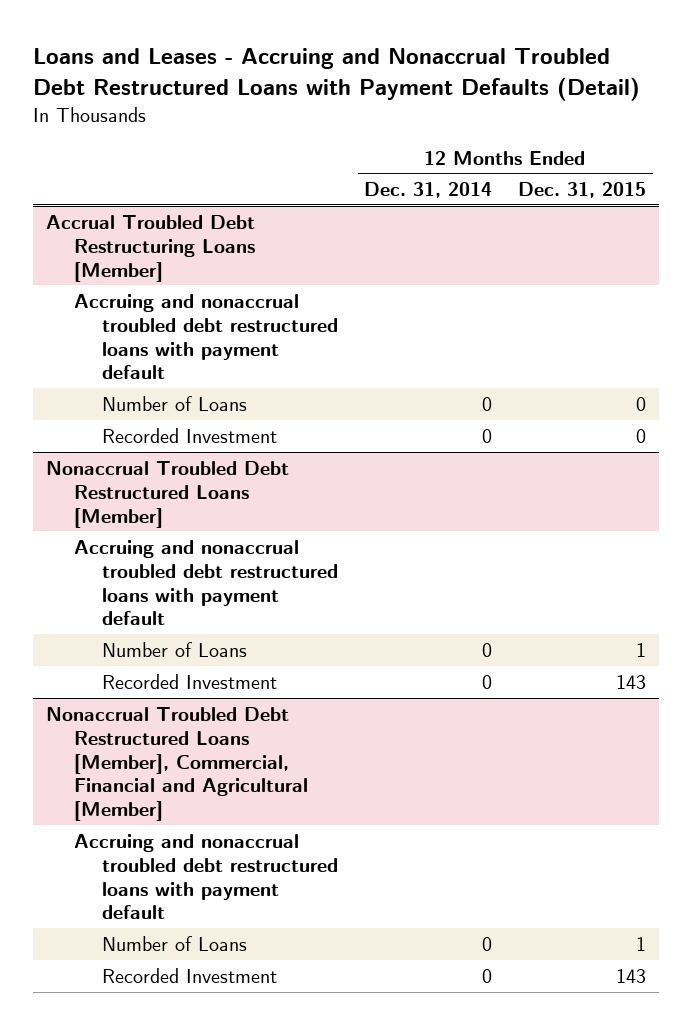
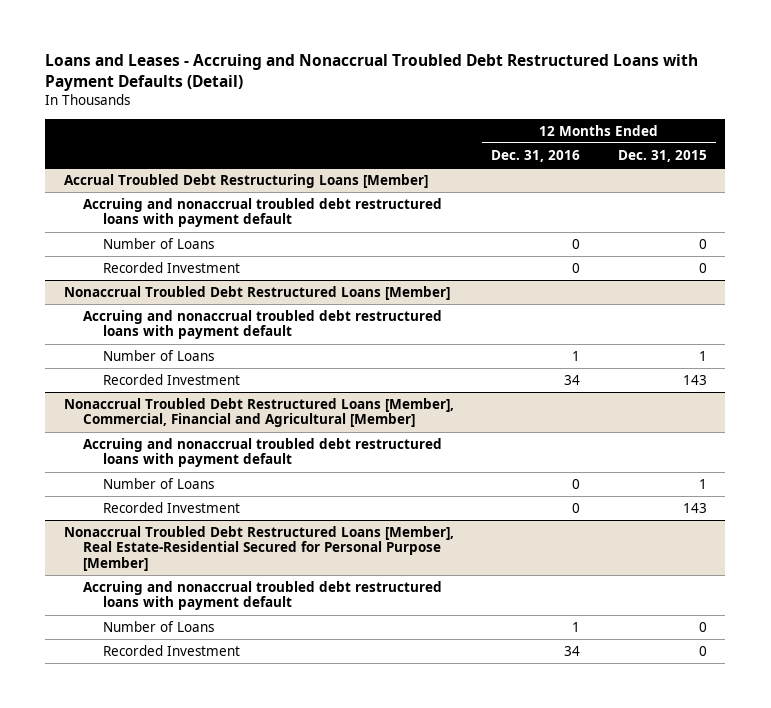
- | 12 Months Ended Dec. 31, 2014 | 12 Months Ended Dec. 31, 2015
+ | 12 Months Ended Dec. 31, 2016 | 12 Months Ended Dec. 31, 2015
+ Nonaccrual Troubled Debt Restructured Loans [Member], Real Estate-Residential Secured for Personal Purpose [Member]
+ Accruing and nonaccrual troubled debt restructured loans with payment default
+ Number of Loans | 1 | 0
+ Recorded Investment | 34 | 0

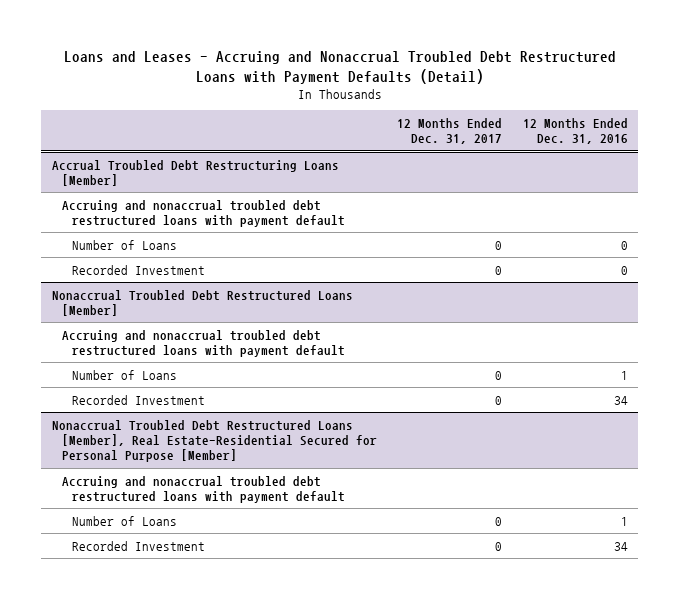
- | 12 Months Ended Dec. 31, 2016 | 12 Months Ended Dec. 31, 2015
+ | 12 Months Ended Dec. 31, 2017 | 12 Months Ended Dec. 31, 2016
- Nonaccrual Troubled Debt Restructured Loans [Member], Commercial, Financial and Agricultural [Member]
- Accruing and nonaccrual troubled debt restructured loans with payment default
- Number of Loans | 0 | 1
- Recorded Investment | 0 | 143

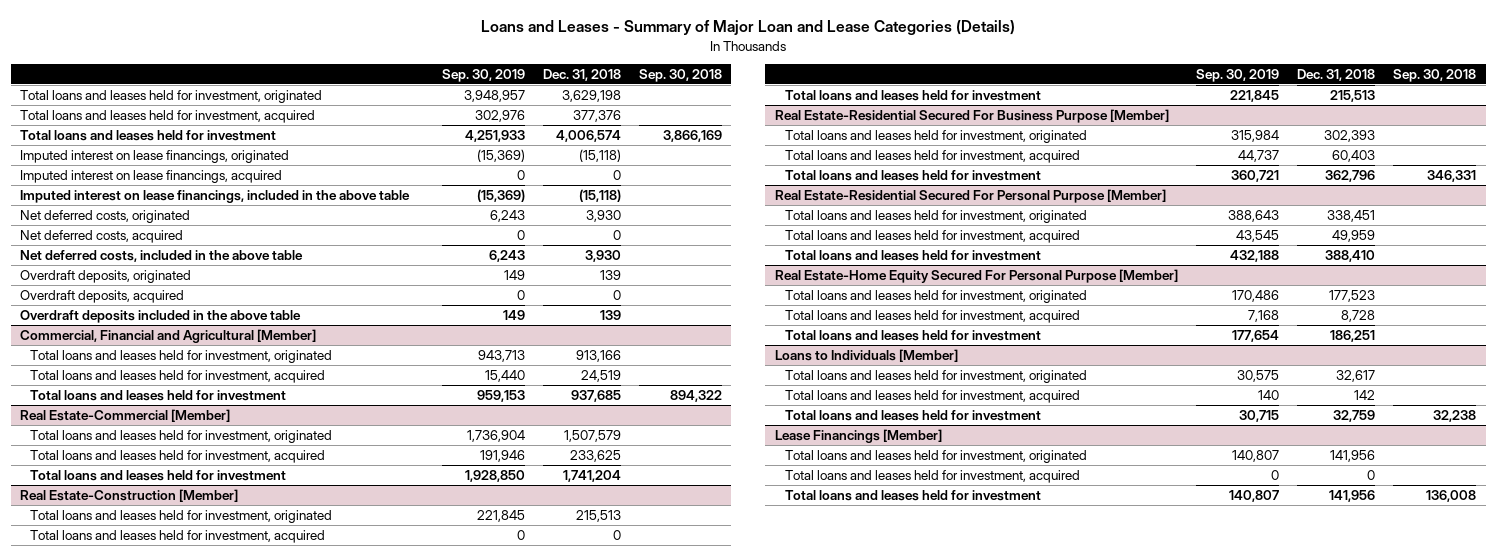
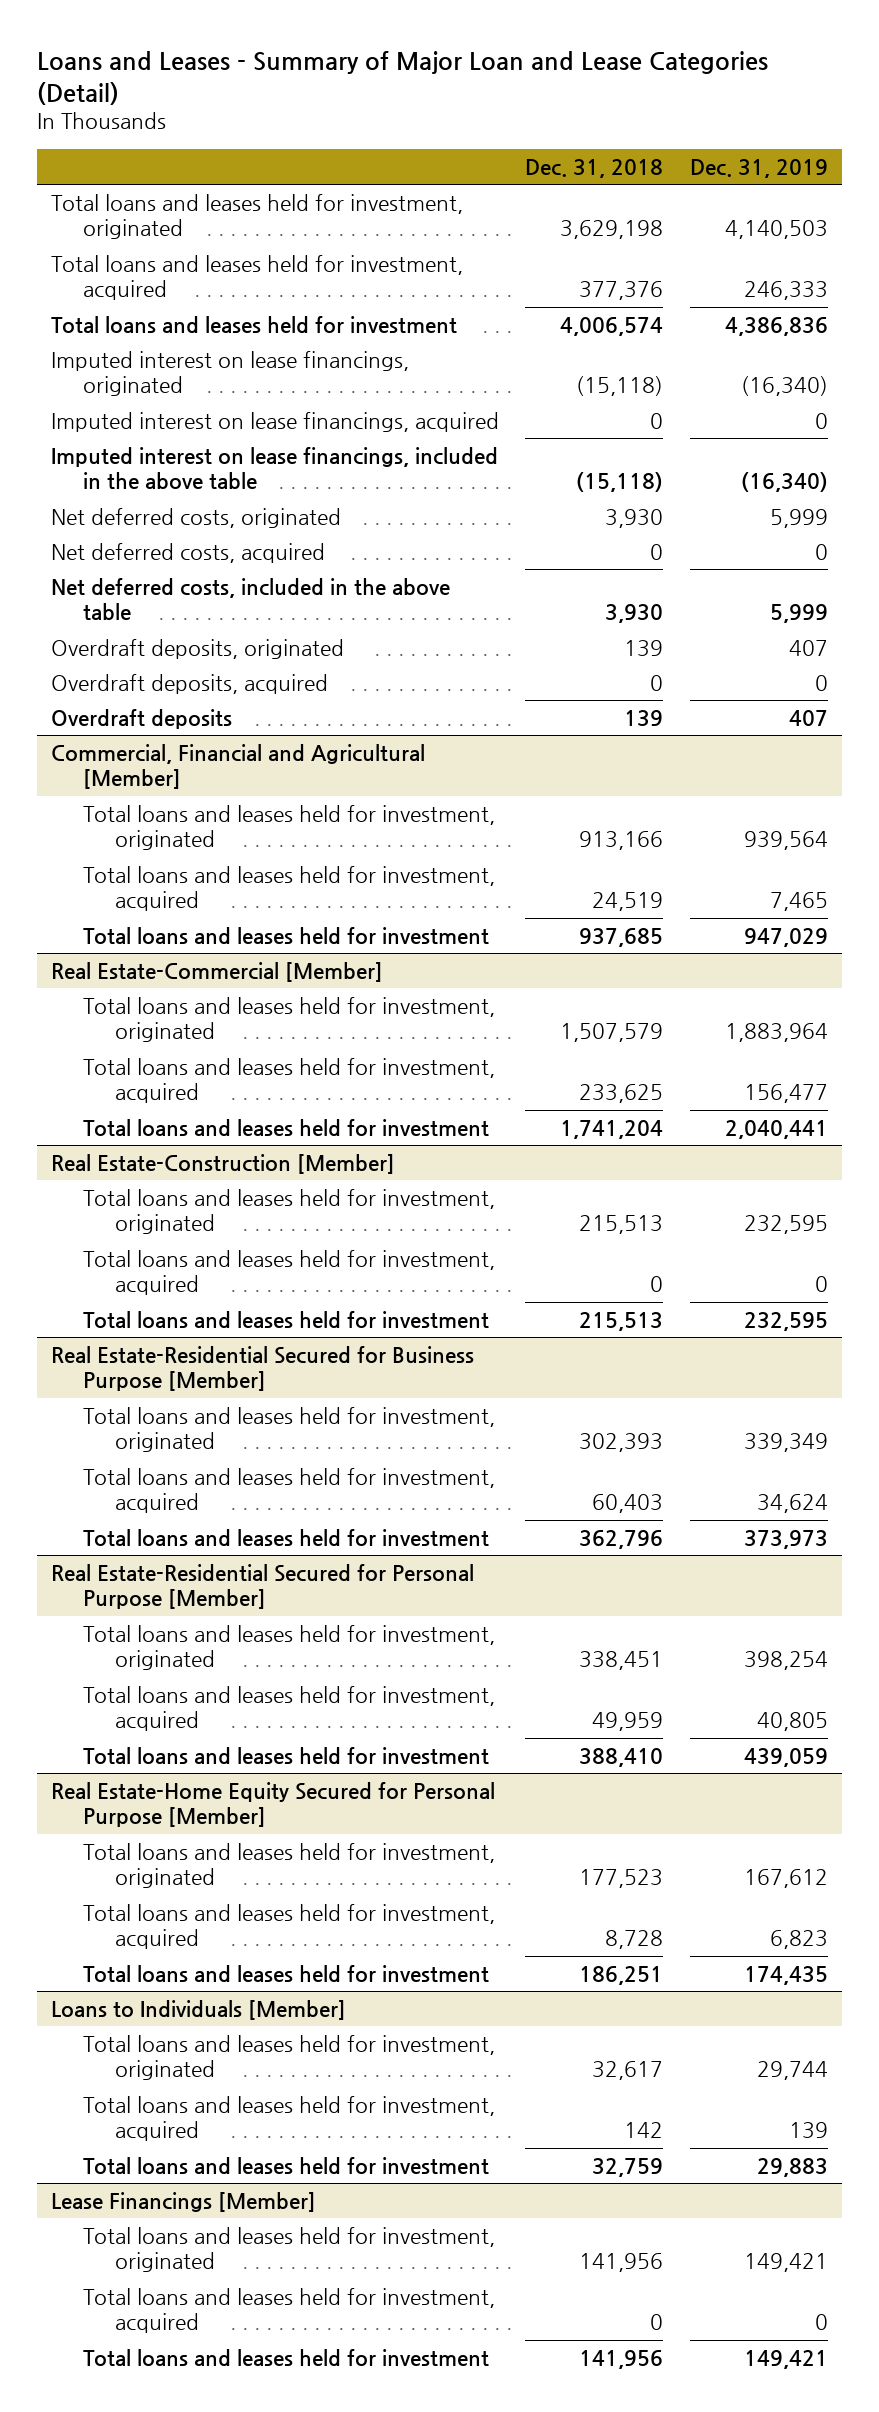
- Loans and Leases - Summary of Major Loan and Lease Categories (Details)
+ Loans and Leases - Summary of Major Loan and Lease Categories (Detail)
- | Sep. 30, 2019 | Dec. 31, 2018 | Sep. 30, 2018
+ | Dec. 31, 2018 | Dec. 31, 2019
- Overdraft deposits included in the above table | 149 | 139 |
+ Overdraft deposits | 139 | 407
- Real Estate-Residential Secured For Business Purpose [Member]
+ Real Estate-Residential Secured for Business Purpose [Member]
- Real Estate-Residential Secured For Personal Purpose [Member]
+ Real Estate-Residential Secured for Personal Purpose [Member]
- Real Estate-Home Equity Secured For Personal Purpose [Member]
+ Real Estate-Home Equity Secured for Personal Purpose [Member]

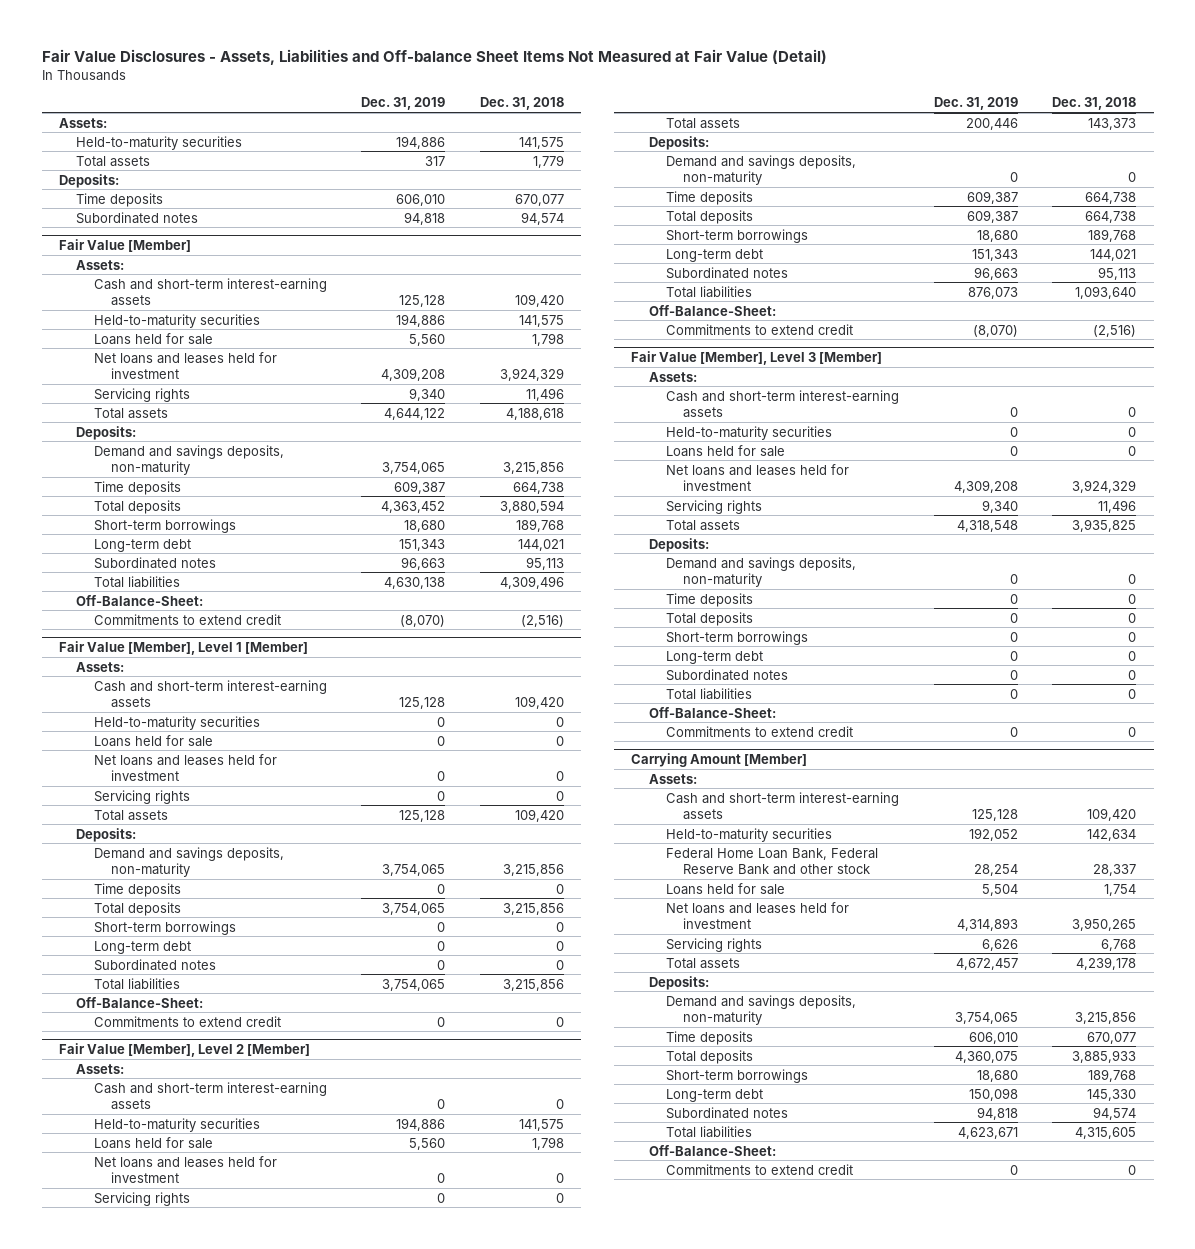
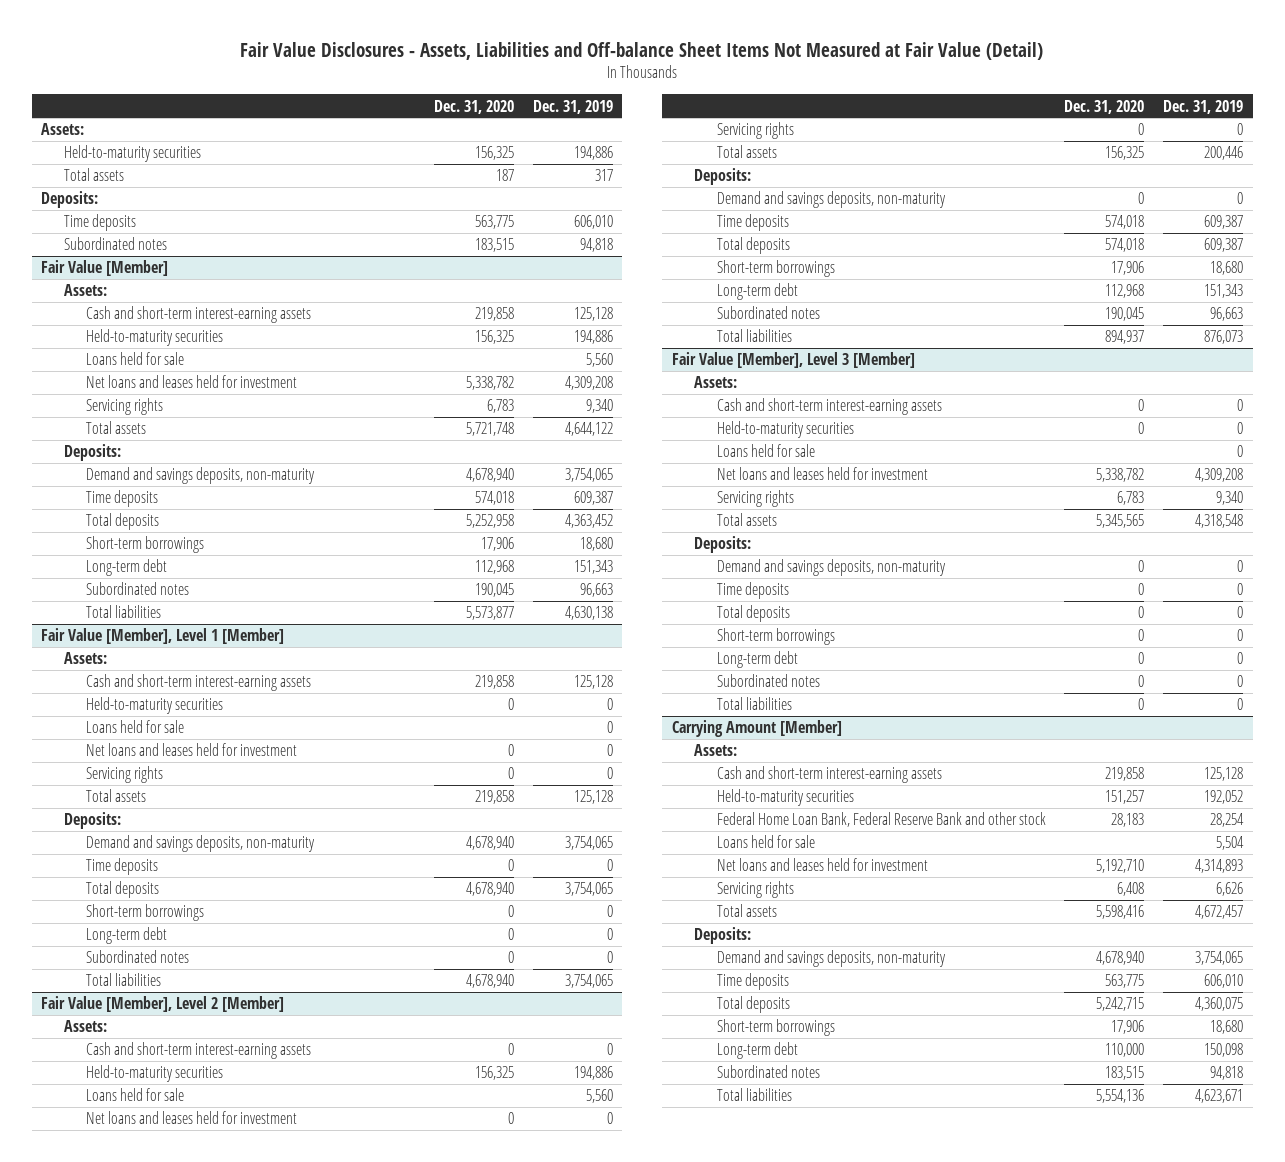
- | Dec. 31, 2019 | Dec. 31, 2018
+ | Dec. 31, 2020 | Dec. 31, 2019
@ Fair Value [Member]
- Off-Balance-Sheet:
- Commitments to extend credit | (8,070) | (2,516)
@ Fair Value [Member], Level 1 [Member]
- Off-Balance-Sheet:
- Commitments to extend credit | 0 | 0
@ Fair Value [Member], Level 2 [Member]
- Off-Balance-Sheet:
- Commitments to extend credit | (8,070) | (2,516)
@ Fair Value [Member], Level 3 [Member]
- Off-Balance-Sheet:
- Commitments to extend credit | 0 | 0
@ Carrying Amount [Member]
- Off-Balance-Sheet:
- Commitments to extend credit | 0 | 0

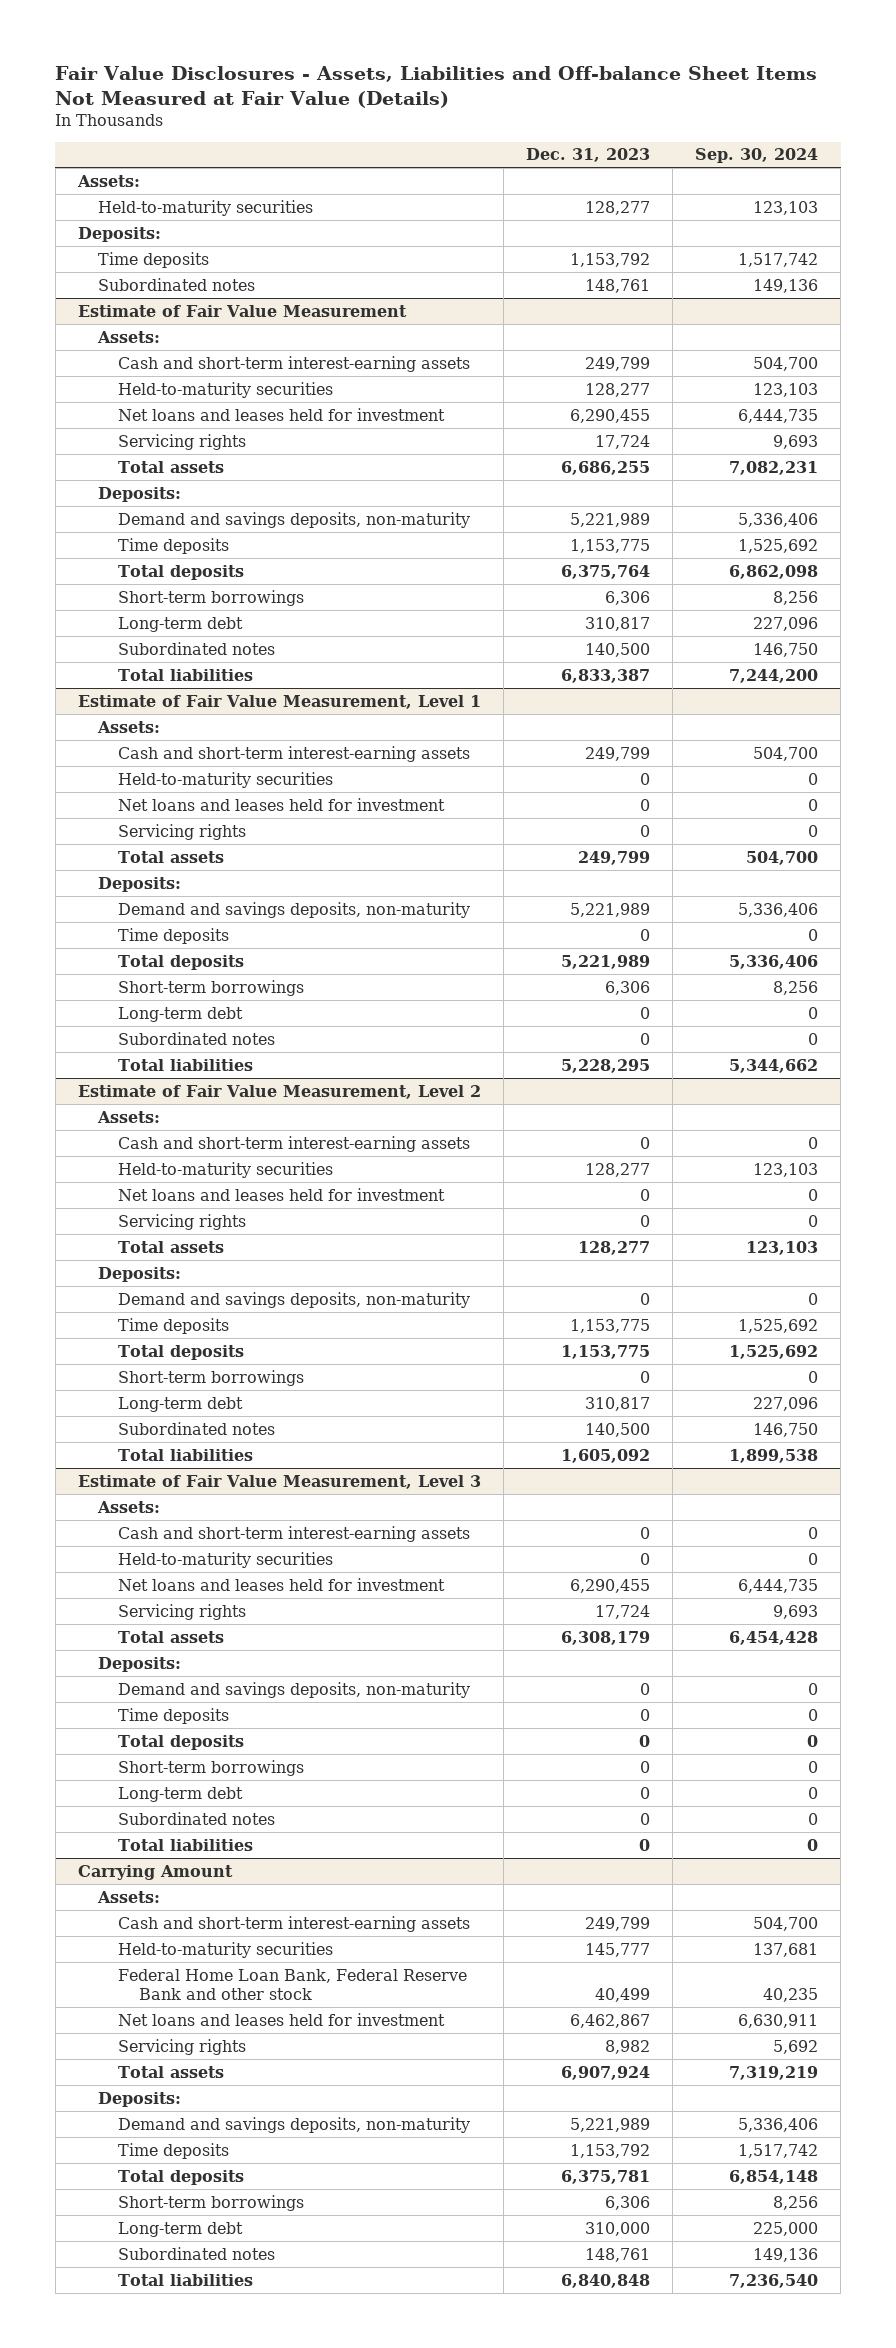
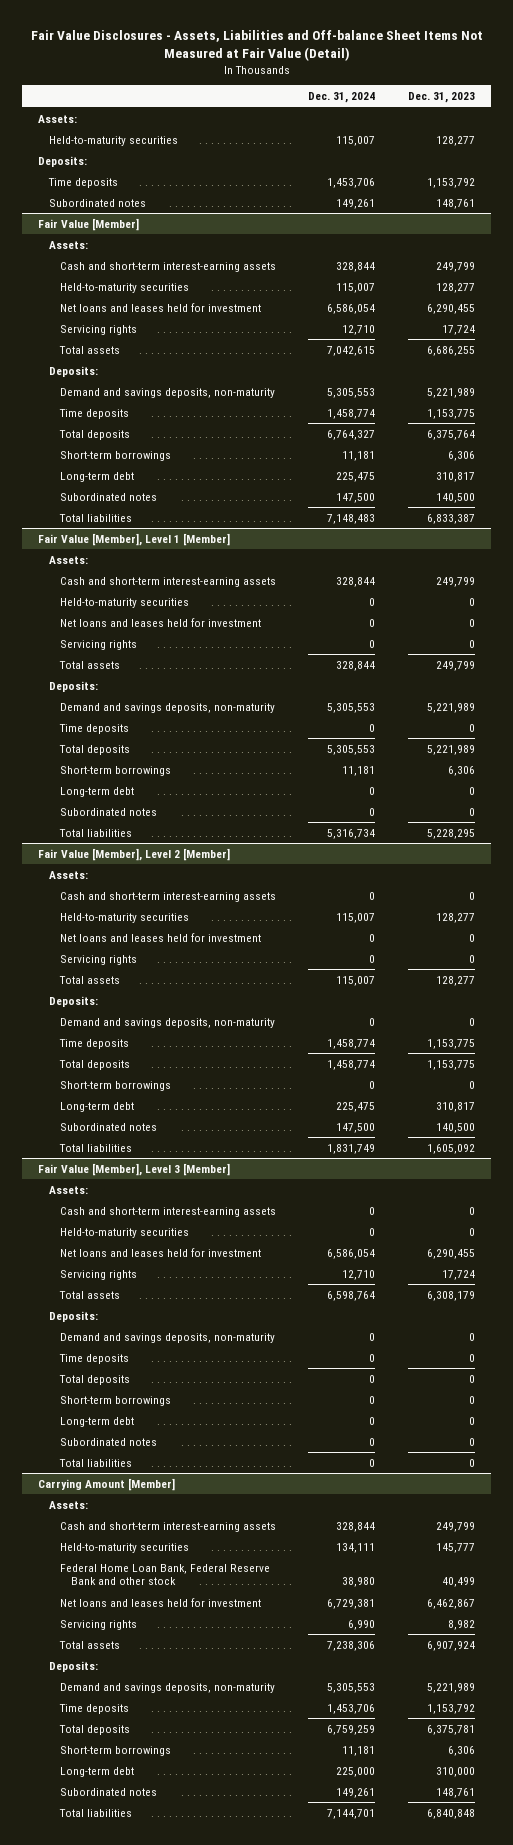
- Fair Value Disclosures - Assets, Liabilities and Off-balance Sheet Items Not Measured at Fair Value (Details)
+ Fair Value Disclosures - Assets, Liabilities and Off-balance Sheet Items Not Measured at Fair Value (Detail)
- | Dec. 31, 2023 | Sep. 30, 2024
+ | Dec. 31, 2024 | Dec. 31, 2023
- Estimate of Fair Value Measurement
+ Fair Value [Member]
- Estimate of Fair Value Measurement, Level 1
+ Fair Value [Member], Level 1 [Member]
- Estimate of Fair Value Measurement, Level 2
+ Fair Value [Member], Level 2 [Member]
- Estimate of Fair Value Measurement, Level 3
+ Fair Value [Member], Level 3 [Member]
- Carrying Amount
+ Carrying Amount [Member]

